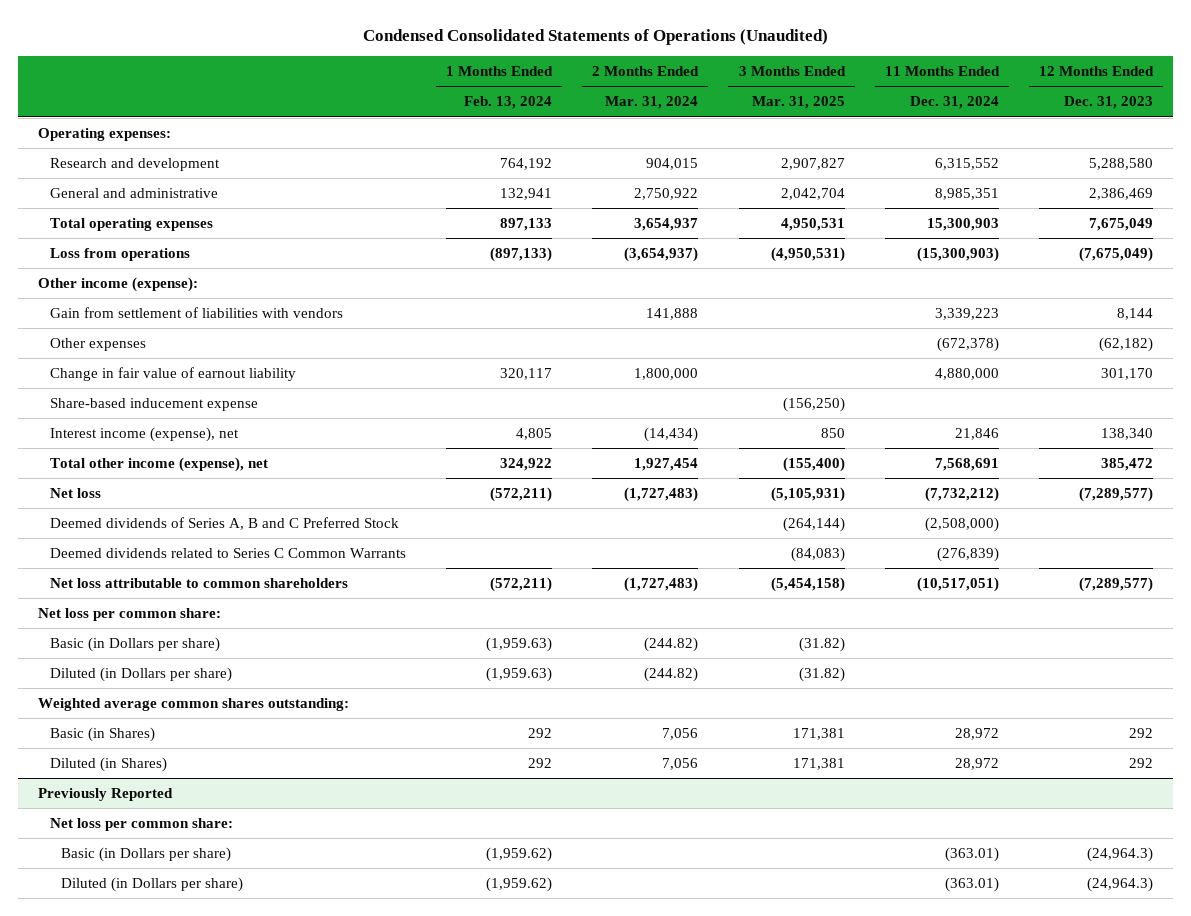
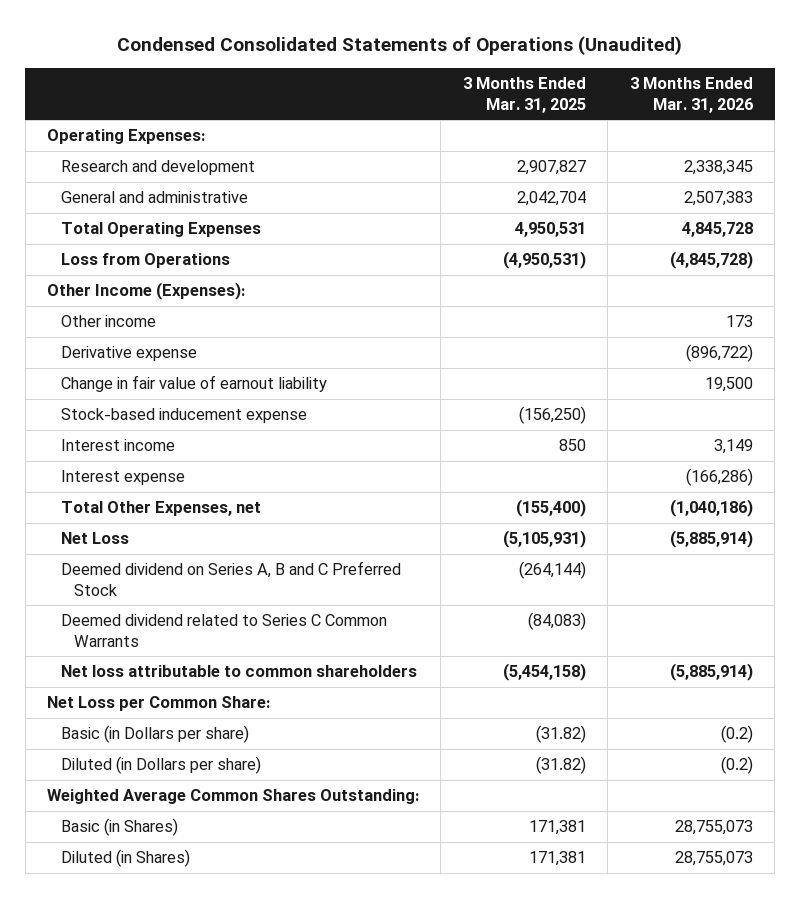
- | 1 Months Ended Feb. 13, 2024 | 2 Months Ended Mar. 31, 2024 | 3 Months Ended Mar. 31, 2025 | 11 Months Ended Dec. 31, 2024 | 12 Months Ended Dec. 31, 2023
+ | 3 Months Ended Mar. 31, 2025 | 3 Months Ended Mar. 31, 2026
- Operating expenses:
+ Operating Expenses:
- Total operating expenses | 897,133 | 3,654,937 | 4,950,531 | 15,300,903 | 7,675,049
- Loss from operations | (897,133) | (3,654,937) | (4,950,531) | (15,300,903) | (7,675,049)
- Other income (expense):
- Gain from settlement of liabilities with vendors | | 141,888 | | 3,339,223 | 8,144
- Other expenses | | | | (672,378) | (62,182)
+ Total Operating Expenses | 4,950,531 | 4,845,728
+ Loss from Operations | (4,950,531) | (4,845,728)
+ Other Income (Expenses):
+ Other income | | 173
+ Derivative expense | | (896,722)
- Share-based inducement expense | | | (156,250) | |
- Interest income (expense), net | 4,805 | (14,434) | 850 | 21,846 | 138,340
- Total other income (expense), net | 324,922 | 1,927,454 | (155,400) | 7,568,691 | 385,472
- Net loss | (572,211) | (1,727,483) | (5,105,931) | (7,732,212) | (7,289,577)
- Deemed dividends of Series A, B and C Preferred Stock | | | (264,144) | (2,508,000) |
- Deemed dividends related to Series C Common Warrants | | | (84,083) | (276,839) |
+ Stock-based inducement expense | (156,250) |
+ Interest income | 850 | 3,149
+ Interest expense | | (166,286)
+ Total Other Expenses, net | (155,400) | (1,040,186)
+ Net Loss | (5,105,931) | (5,885,914)
+ Deemed dividend on Series A, B and C Preferred Stock | (264,144) |
+ Deemed dividend related to Series C Common Warrants | (84,083) |
- Net loss per common share:
+ Net Loss per Common Share:
- Weighted average common shares outstanding:
+ Weighted Average Common Shares Outstanding:
- Previously Reported
- Net loss per common share:
- Basic (in Dollars per share) | (1,959.62) | | | (363.01) | (24,964.3)
- Diluted (in Dollars per share) | (1,959.62) | | | (363.01) | (24,964.3)

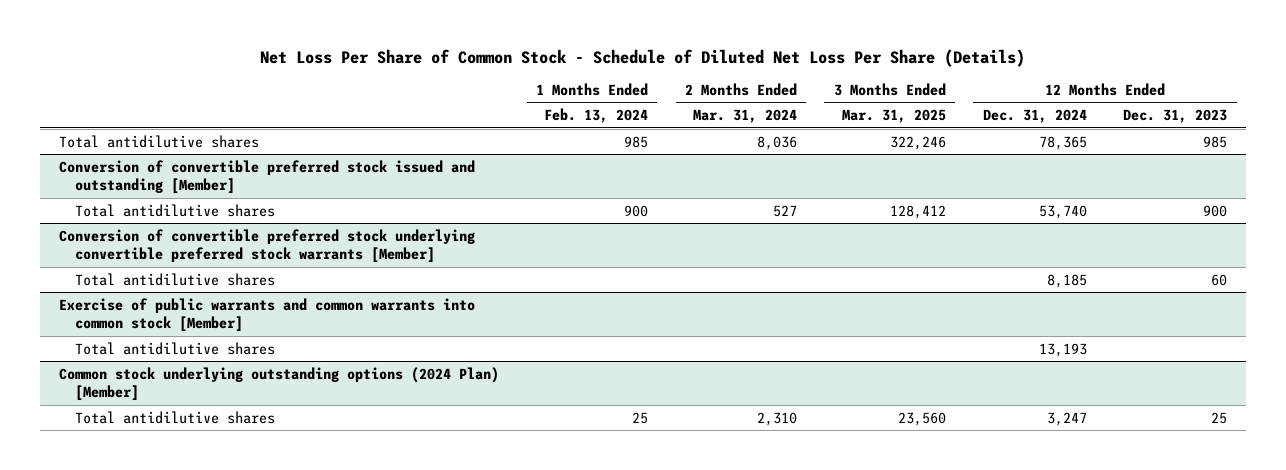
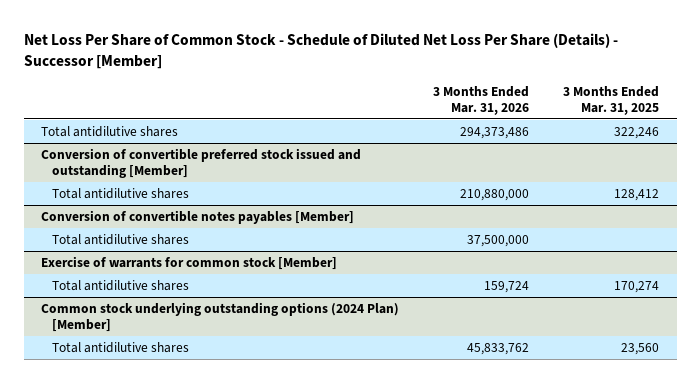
- Net Loss Per Share of Common Stock - Schedule of Diluted Net Loss Per Share (Details)
+ Net Loss Per Share of Common Stock - Schedule of Diluted Net Loss Per Share (Details) - Successor [Member]
- | 1 Months Ended Feb. 13, 2024 | 2 Months Ended Mar. 31, 2024 | 3 Months Ended Mar. 31, 2025 | 12 Months Ended Dec. 31, 2024 | 12 Months Ended Dec. 31, 2023
+ | 3 Months Ended Mar. 31, 2026 | 3 Months Ended Mar. 31, 2025
- Conversion of convertible preferred stock underlying convertible preferred stock warrants [Member]
- Total antidilutive shares | | | | 8,185 | 60
- Exercise of public warrants and common warrants into common stock [Member]
+ Conversion of convertible notes payables [Member]
+ Exercise of warrants for common stock [Member]
+ Total antidilutive shares | 159,724 | 170,274

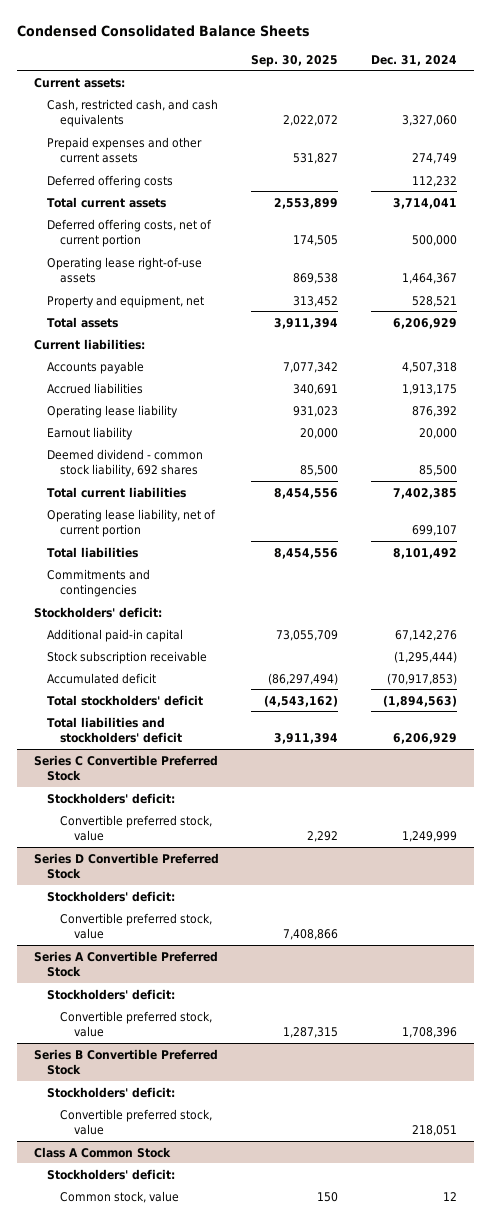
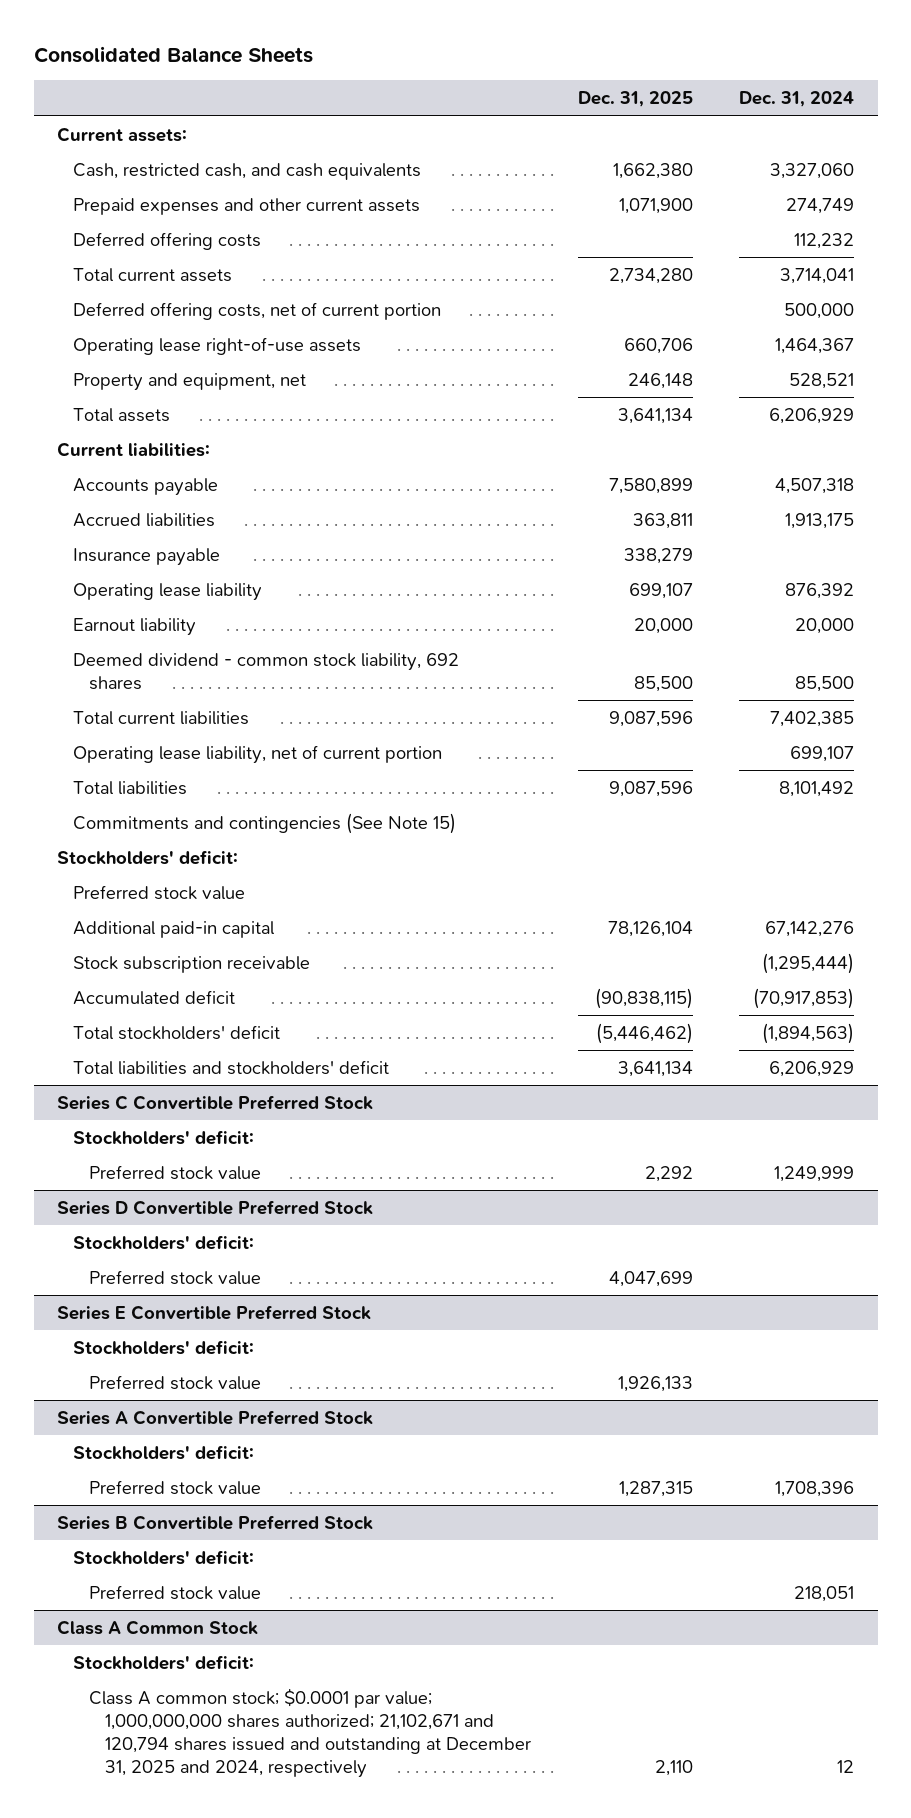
- Condensed Consolidated Balance Sheets
+ Consolidated Balance Sheets
- | Sep. 30, 2025 | Dec. 31, 2024
+ | Dec. 31, 2025 | Dec. 31, 2024
+ Insurance payable | 338,279 |
- Commitments and contingencies
+ Commitments and contingencies (See Note 15)
+ Preferred stock value
@ Series C Convertible Preferred Stock
- Convertible preferred stock, value | 2,292 | 1,249,999
+ Preferred stock value | 2,292 | 1,249,999
@ Series D Convertible Preferred Stock
- Convertible preferred stock, value | 7,408,866 |
+ Preferred stock value | 4,047,699 |
+ Series E Convertible Preferred Stock
+ Stockholders' deficit:
+ Preferred stock value | 1,926,133 |
@ Series A Convertible Preferred Stock
- Convertible preferred stock, value | 1,287,315 | 1,708,396
+ Preferred stock value | 1,287,315 | 1,708,396
@ Series B Convertible Preferred Stock
- Convertible preferred stock, value | | 218,051
+ Preferred stock value | | 218,051
@ Class A Common Stock
- Common stock, value | 150 | 12
+ Class A common stock; $0.0001 par value; 1,000,000,000 shares authorized; 21,102,671 and 120,794 shares issued and outstanding at December 31, 2025 and 2024, respectively | 2,110 | 12

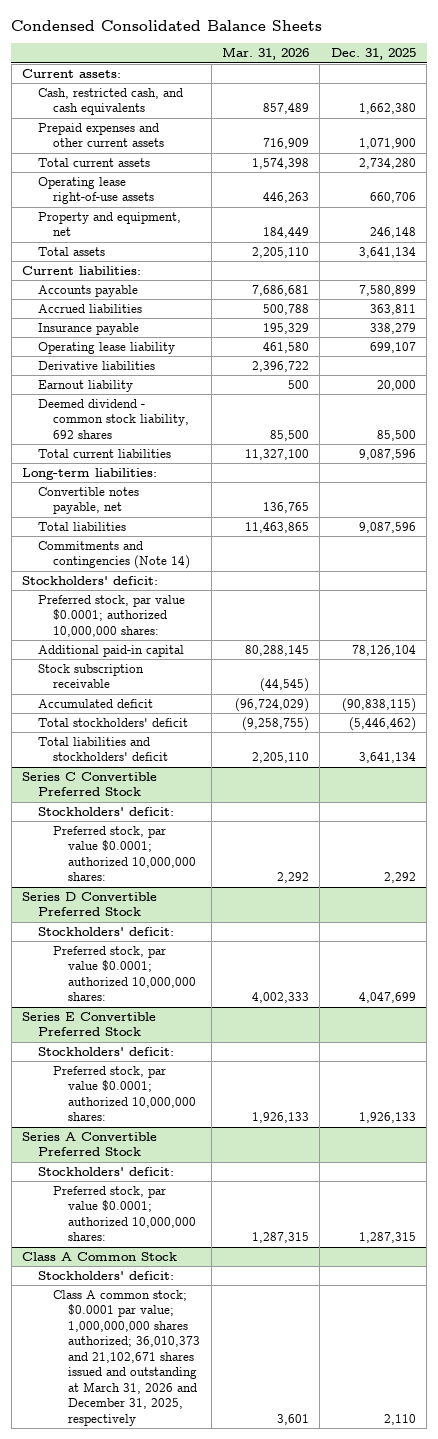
- Consolidated Balance Sheets
+ Condensed Consolidated Balance Sheets
- | Dec. 31, 2025 | Dec. 31, 2024
+ | Mar. 31, 2026 | Dec. 31, 2025
- Deferred offering costs | | 112,232
- Deferred offering costs, net of current portion | | 500,000
+ Derivative liabilities | 2,396,722 |
- Operating lease liability, net of current portion | | 699,107
+ Long-term liabilities:
+ Convertible notes payable, net | 136,765 |
- Commitments and contingencies (See Note 15)
+ Commitments and contingencies (Note 14)
- Preferred stock value
+ Preferred stock, par value $0.0001; authorized 10,000,000 shares:
@ Series C Convertible Preferred Stock
- Preferred stock value | 2,292 | 1,249,999
+ Preferred stock, par value $0.0001; authorized 10,000,000 shares: | 2,292 | 2,292
@ Series D Convertible Preferred Stock
- Preferred stock value | 4,047,699 |
+ Preferred stock, par value $0.0001; authorized 10,000,000 shares: | 4,002,333 | 4,047,699
@ Series E Convertible Preferred Stock
- Preferred stock value | 1,926,133 |
+ Preferred stock, par value $0.0001; authorized 10,000,000 shares: | 1,926,133 | 1,926,133
@ Series A Convertible Preferred Stock
- Preferred stock value | 1,287,315 | 1,708,396
- Series B Convertible Preferred Stock
- Stockholders' deficit:
- Preferred stock value | | 218,051
@ Series A Convertible Preferred Stock
+ Preferred stock, par value $0.0001; authorized 10,000,000 shares: | 1,287,315 | 1,287,315
@ Class A Common Stock
- Class A common stock; $0.0001 par value; 1,000,000,000 shares authorized; 21,102,671 and 120,794 shares issued and outstanding at December 31, 2025 and 2024, respectively | 2,110 | 12
+ Class A common stock; $0.0001 par value; 1,000,000,000 shares authorized; 36,010,373 and 21,102,671 shares issued and outstanding at March 31, 2026 and December 31, 2025, respectively | 3,601 | 2,110

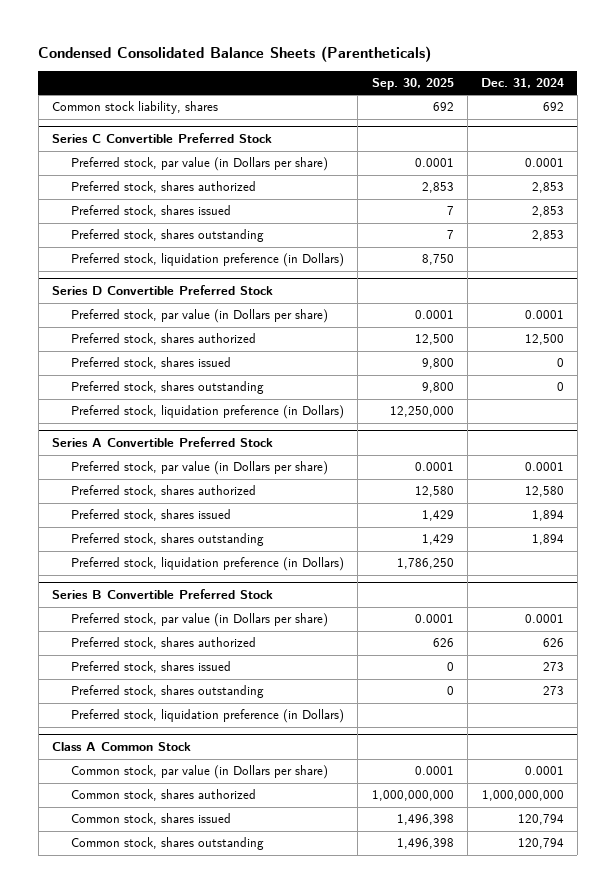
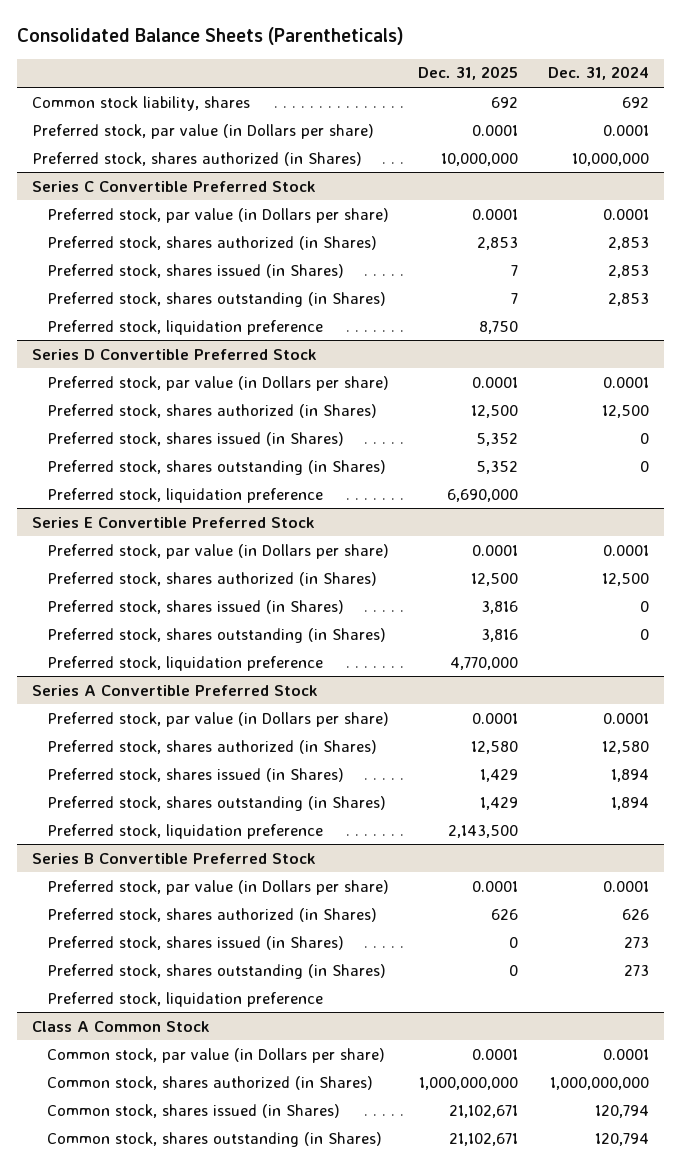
- Condensed Consolidated Balance Sheets (Parentheticals)
+ Consolidated Balance Sheets (Parentheticals)
- | Sep. 30, 2025 | Dec. 31, 2024
+ | Dec. 31, 2025 | Dec. 31, 2024
+ Preferred stock, par value (in Dollars per share) | 0.0001 | 0.0001
+ Preferred stock, shares authorized (in Shares) | 10,000,000 | 10,000,000
@ Series C Convertible Preferred Stock
- Preferred stock, shares authorized | 2,853 | 2,853
- Preferred stock, shares issued | 7 | 2,853
- Preferred stock, shares outstanding | 7 | 2,853
- Preferred stock, liquidation preference (in Dollars) | 8,750 |
+ Preferred stock, shares authorized (in Shares) | 2,853 | 2,853
+ Preferred stock, shares issued (in Shares) | 7 | 2,853
+ Preferred stock, shares outstanding (in Shares) | 7 | 2,853
+ Preferred stock, liquidation preference | 8,750 |
@ Series D Convertible Preferred Stock
- Preferred stock, shares authorized | 12,500 | 12,500
- Preferred stock, shares issued | 9,800 | 0
- Preferred stock, shares outstanding | 9,800 | 0
- Preferred stock, liquidation preference (in Dollars) | 12,250,000 |
+ Preferred stock, shares authorized (in Shares) | 12,500 | 12,500
+ Preferred stock, shares issued (in Shares) | 5,352 | 0
+ Preferred stock, shares outstanding (in Shares) | 5,352 | 0
+ Preferred stock, liquidation preference | 6,690,000 |
+ Series E Convertible Preferred Stock
+ Preferred stock, par value (in Dollars per share) | 0.0001 | 0.0001
+ Preferred stock, shares authorized (in Shares) | 12,500 | 12,500
+ Preferred stock, shares issued (in Shares) | 3,816 | 0
+ Preferred stock, shares outstanding (in Shares) | 3,816 | 0
+ Preferred stock, liquidation preference | 4,770,000 |
@ Series A Convertible Preferred Stock
- Preferred stock, shares authorized | 12,580 | 12,580
- Preferred stock, shares issued | 1,429 | 1,894
- Preferred stock, shares outstanding | 1,429 | 1,894
- Preferred stock, liquidation preference (in Dollars) | 1,786,250 |
+ Preferred stock, shares authorized (in Shares) | 12,580 | 12,580
+ Preferred stock, shares issued (in Shares) | 1,429 | 1,894
+ Preferred stock, shares outstanding (in Shares) | 1,429 | 1,894
+ Preferred stock, liquidation preference | 2,143,500 |
@ Series B Convertible Preferred Stock
- Preferred stock, shares authorized | 626 | 626
- Preferred stock, shares issued | 0 | 273
- Preferred stock, shares outstanding | 0 | 273
- Preferred stock, liquidation preference (in Dollars)
+ Preferred stock, shares authorized (in Shares) | 626 | 626
+ Preferred stock, shares issued (in Shares) | 0 | 273
+ Preferred stock, shares outstanding (in Shares) | 0 | 273
+ Preferred stock, liquidation preference
@ Class A Common Stock
- Common stock, shares authorized | 1,000,000,000 | 1,000,000,000
- Common stock, shares issued | 1,496,398 | 120,794
- Common stock, shares outstanding | 1,496,398 | 120,794
+ Common stock, shares authorized (in Shares) | 1,000,000,000 | 1,000,000,000
+ Common stock, shares issued (in Shares) | 21,102,671 | 120,794
+ Common stock, shares outstanding (in Shares) | 21,102,671 | 120,794

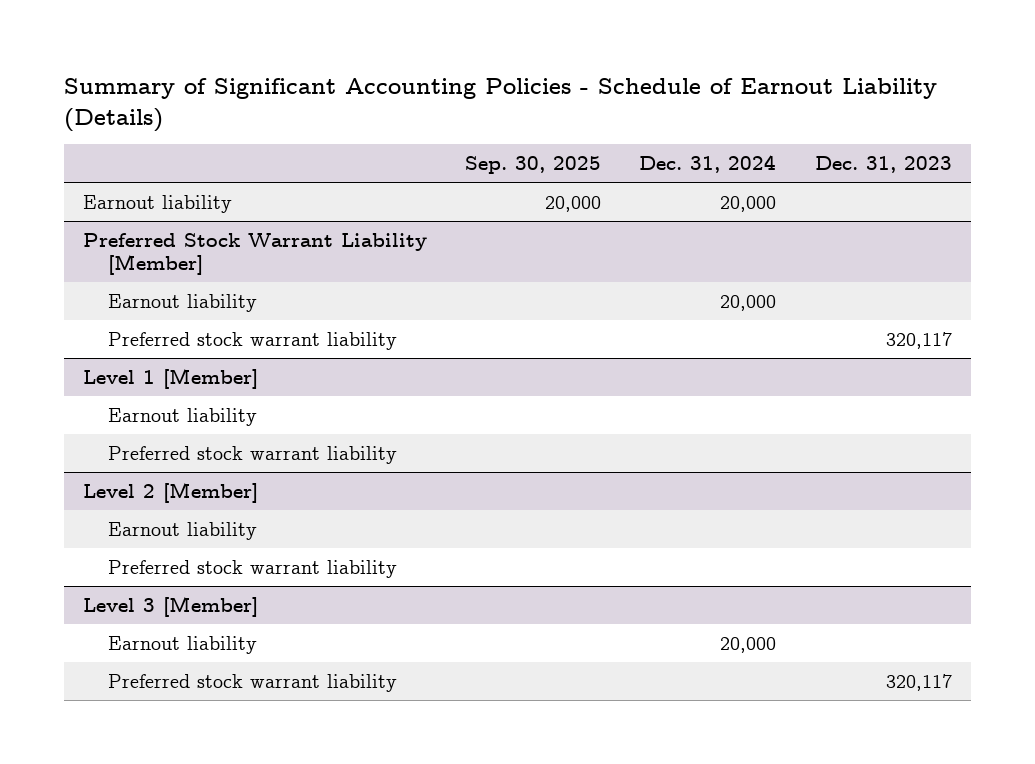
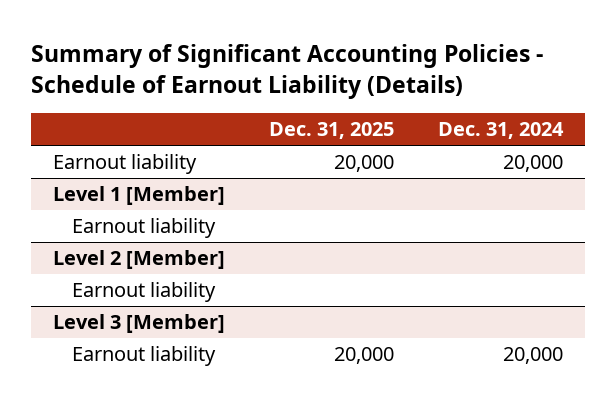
- | Sep. 30, 2025 | Dec. 31, 2024 | Dec. 31, 2023
+ | Dec. 31, 2025 | Dec. 31, 2024
- Preferred Stock Warrant Liability [Member]
- Earnout liability | | 20,000 |
- Preferred stock warrant liability | | | 320,117
@ Level 1 [Member]
- Preferred stock warrant liability
@ Level 2 [Member]
- Preferred stock warrant liability
@ Level 3 [Member]
- Preferred stock warrant liability | | | 320,117

